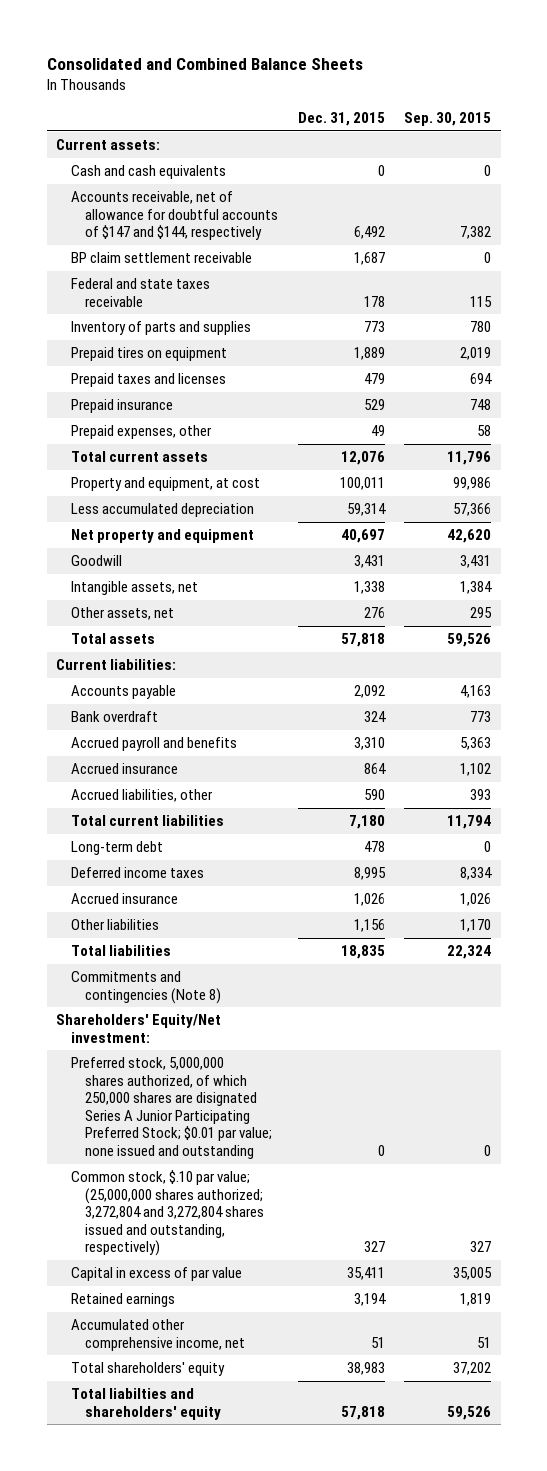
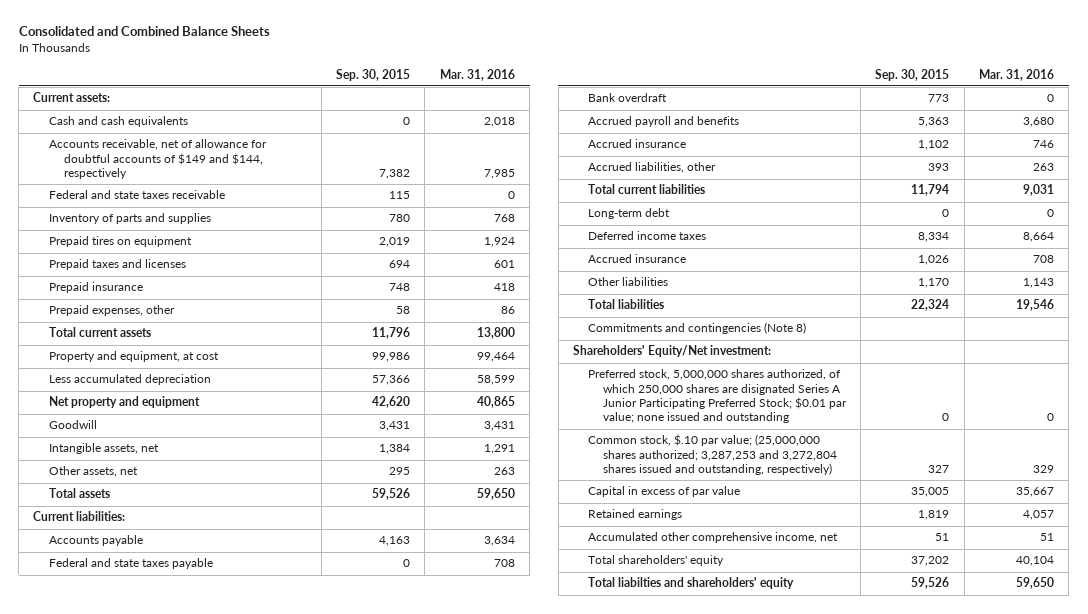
- | Dec. 31, 2015 | Sep. 30, 2015
+ | Sep. 30, 2015 | Mar. 31, 2016
- Accounts receivable, net of allowance for doubtful accounts of $147 and $144, respectively | 6,492 | 7,382
- BP claim settlement receivable | 1,687 | 0
+ Accounts receivable, net of allowance for doubtful accounts of $149 and $144, respectively | 7,382 | 7,985
+ Federal and state taxes payable | 0 | 708
- Common stock, $.10 par value; (25,000,000 shares authorized; 3,272,804 and 3,272,804 shares issued and outstanding, respectively) | 327 | 327
+ Common stock, $.10 par value; (25,000,000 shares authorized; 3,287,253 and 3,272,804 shares issued and outstanding, respectively) | 327 | 329

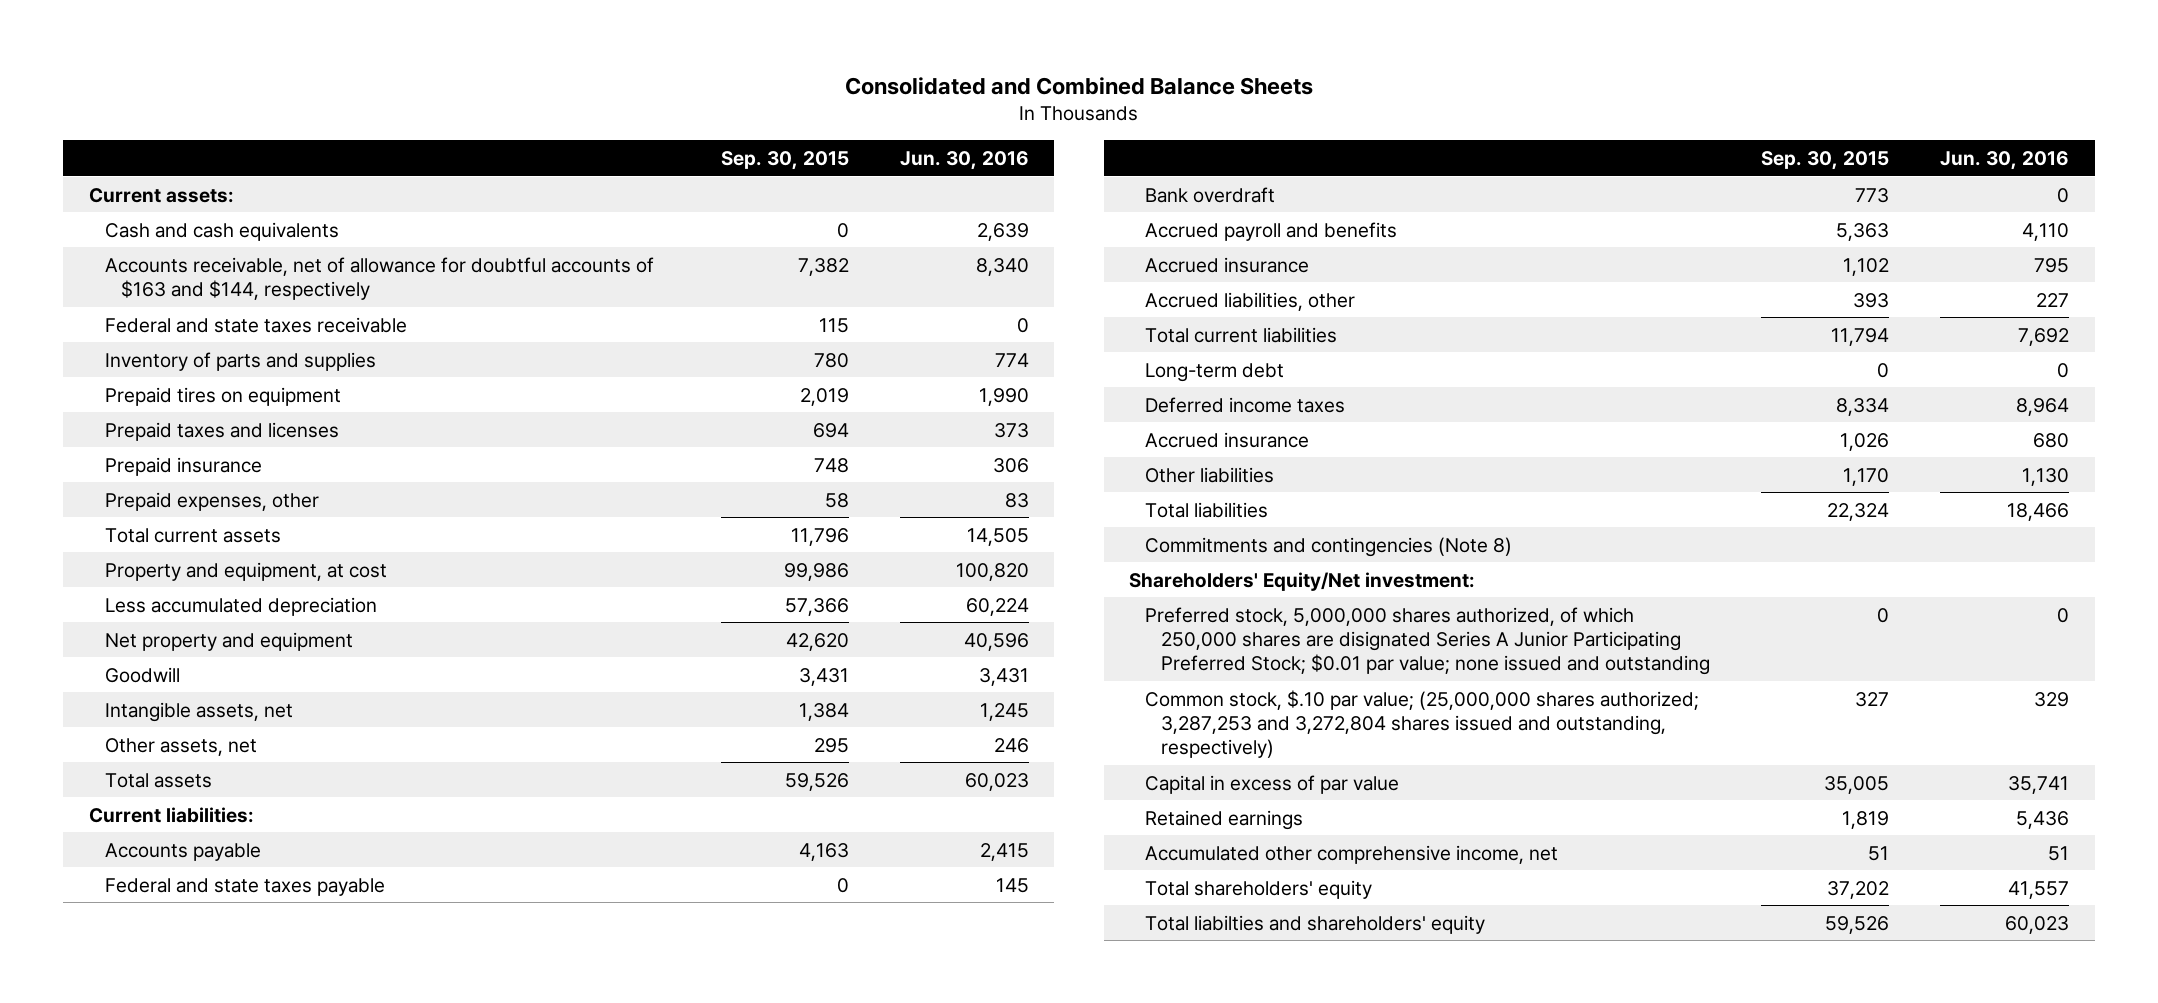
- | Sep. 30, 2015 | Mar. 31, 2016
+ | Sep. 30, 2015 | Jun. 30, 2016
- Accounts receivable, net of allowance for doubtful accounts of $149 and $144, respectively | 7,382 | 7,985
+ Accounts receivable, net of allowance for doubtful accounts of $163 and $144, respectively | 7,382 | 8,340

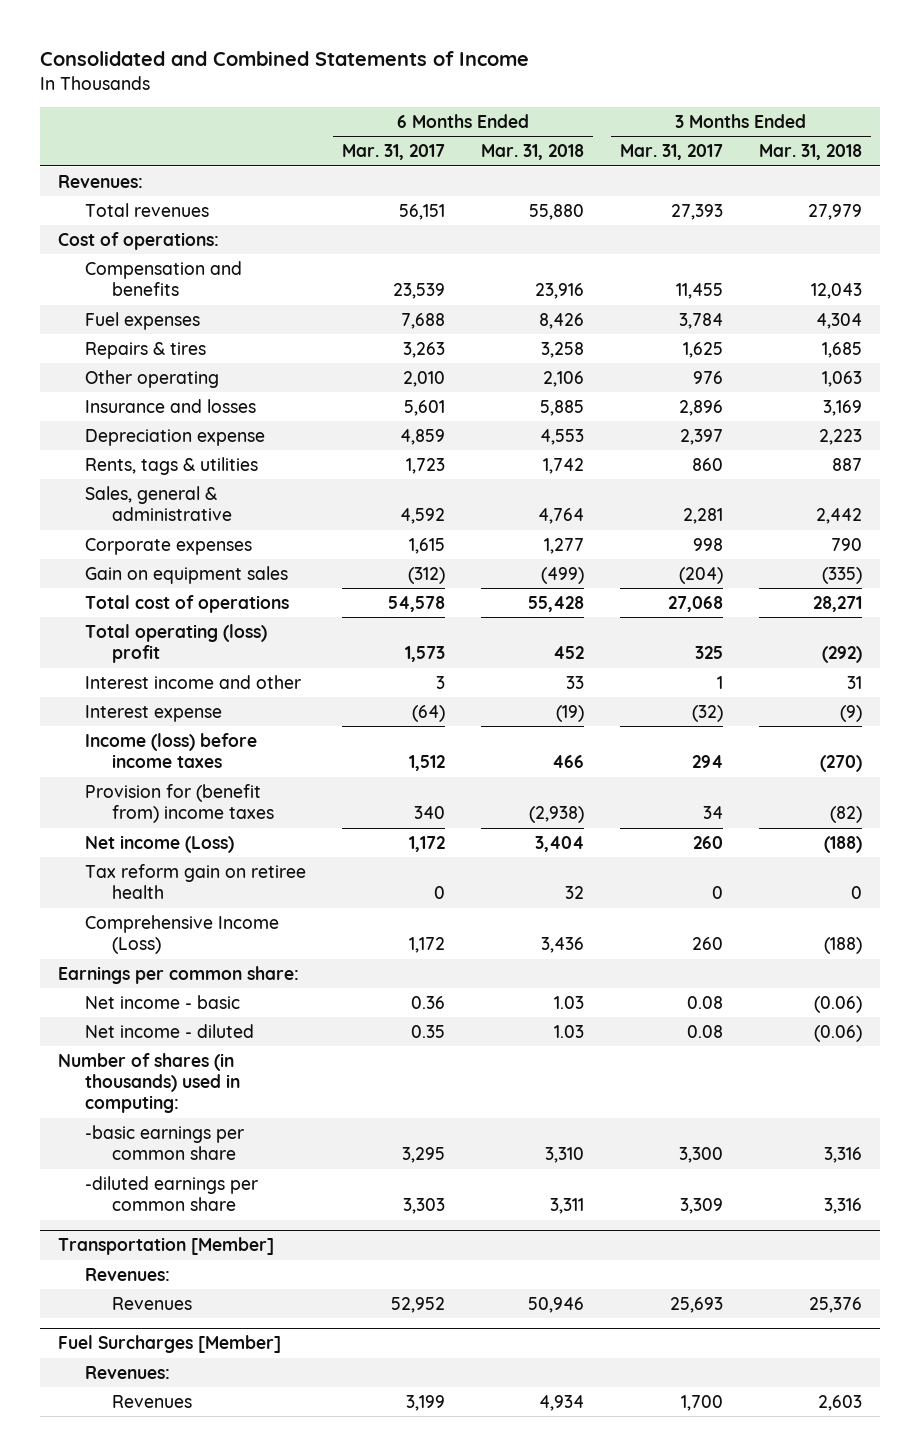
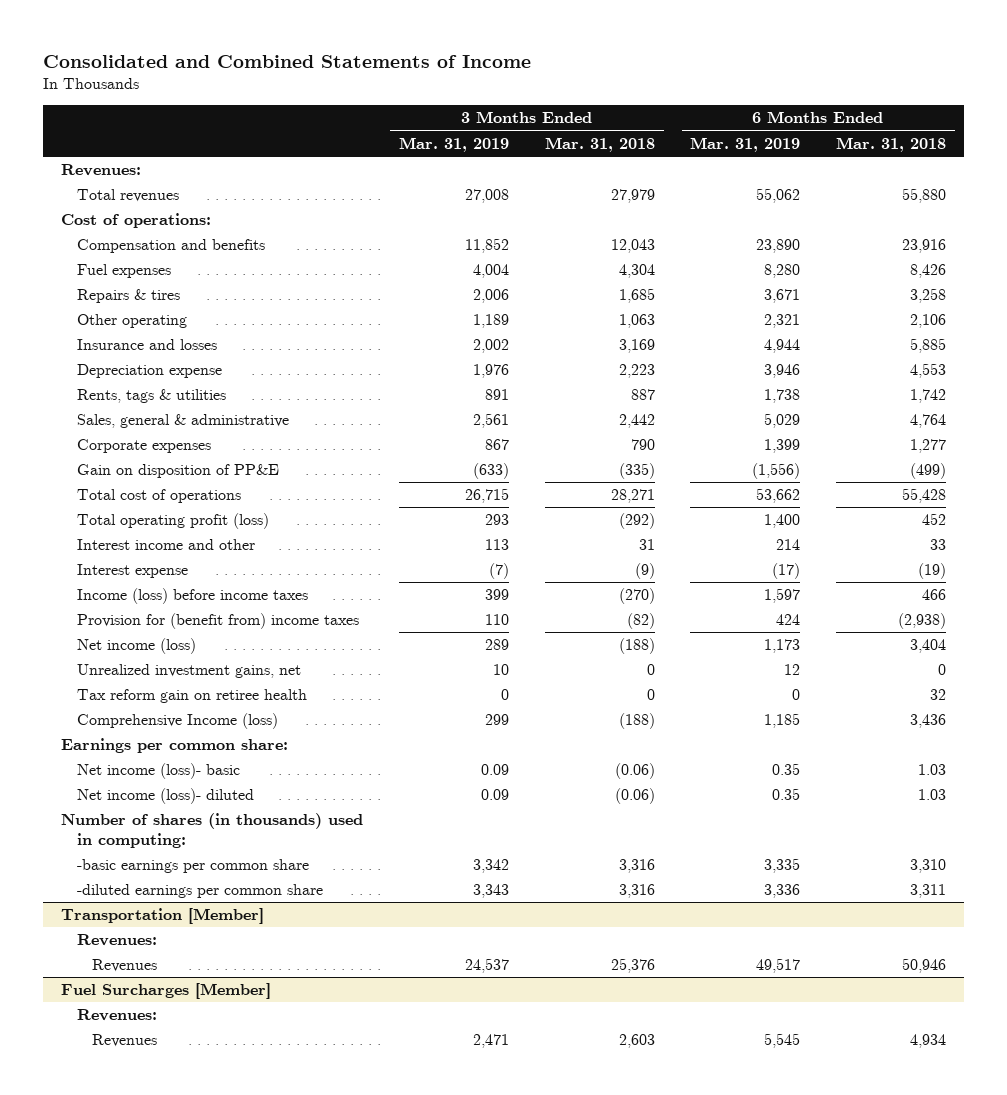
- | 6 Months Ended Mar. 31, 2017 | 6 Months Ended Mar. 31, 2018 | 3 Months Ended Mar. 31, 2017 | 3 Months Ended Mar. 31, 2018
+ | 3 Months Ended Mar. 31, 2019 | 3 Months Ended Mar. 31, 2018 | 6 Months Ended Mar. 31, 2019 | 6 Months Ended Mar. 31, 2018
- Gain on equipment sales | (312) | (499) | (204) | (335)
+ Gain on disposition of PP&E | (633) | (335) | (1,556) | (499)
- Total operating (loss) profit | 1,573 | 452 | 325 | (292)
+ Total operating profit (loss) | 293 | (292) | 1,400 | 452
- Net income (Loss) | 1,172 | 3,404 | 260 | (188)
+ Net income (loss) | 289 | (188) | 1,173 | 3,404
+ Unrealized investment gains, net | 10 | 0 | 12 | 0
- Comprehensive Income (Loss) | 1,172 | 3,436 | 260 | (188)
+ Comprehensive Income (loss) | 299 | (188) | 1,185 | 3,436
- Net income - basic | 0.36 | 1.03 | 0.08 | (0.06)
- Net income - diluted | 0.35 | 1.03 | 0.08 | (0.06)
+ Net income (loss)- basic | 0.09 | (0.06) | 0.35 | 1.03
+ Net income (loss)- diluted | 0.09 | (0.06) | 0.35 | 1.03

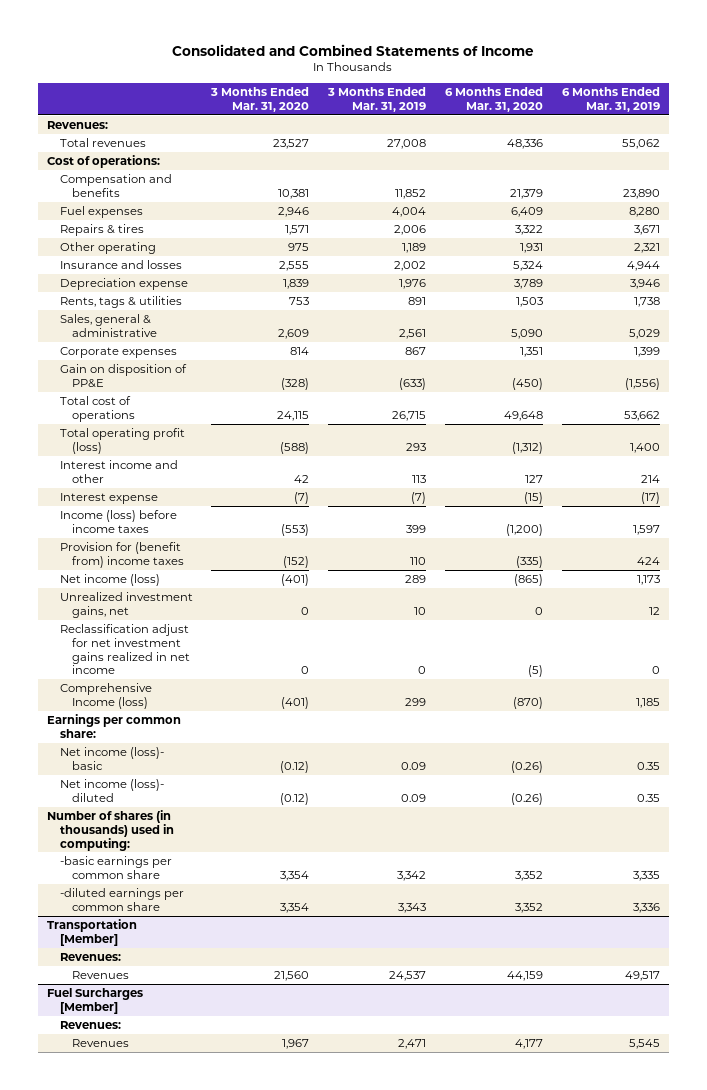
- | 3 Months Ended Mar. 31, 2019 | 3 Months Ended Mar. 31, 2018 | 6 Months Ended Mar. 31, 2019 | 6 Months Ended Mar. 31, 2018
+ | 3 Months Ended Mar. 31, 2020 | 3 Months Ended Mar. 31, 2019 | 6 Months Ended Mar. 31, 2020 | 6 Months Ended Mar. 31, 2019
- Tax reform gain on retiree health | 0 | 0 | 0 | 32
+ Reclassification adjust for net investment gains realized in net income | 0 | 0 | (5) | 0

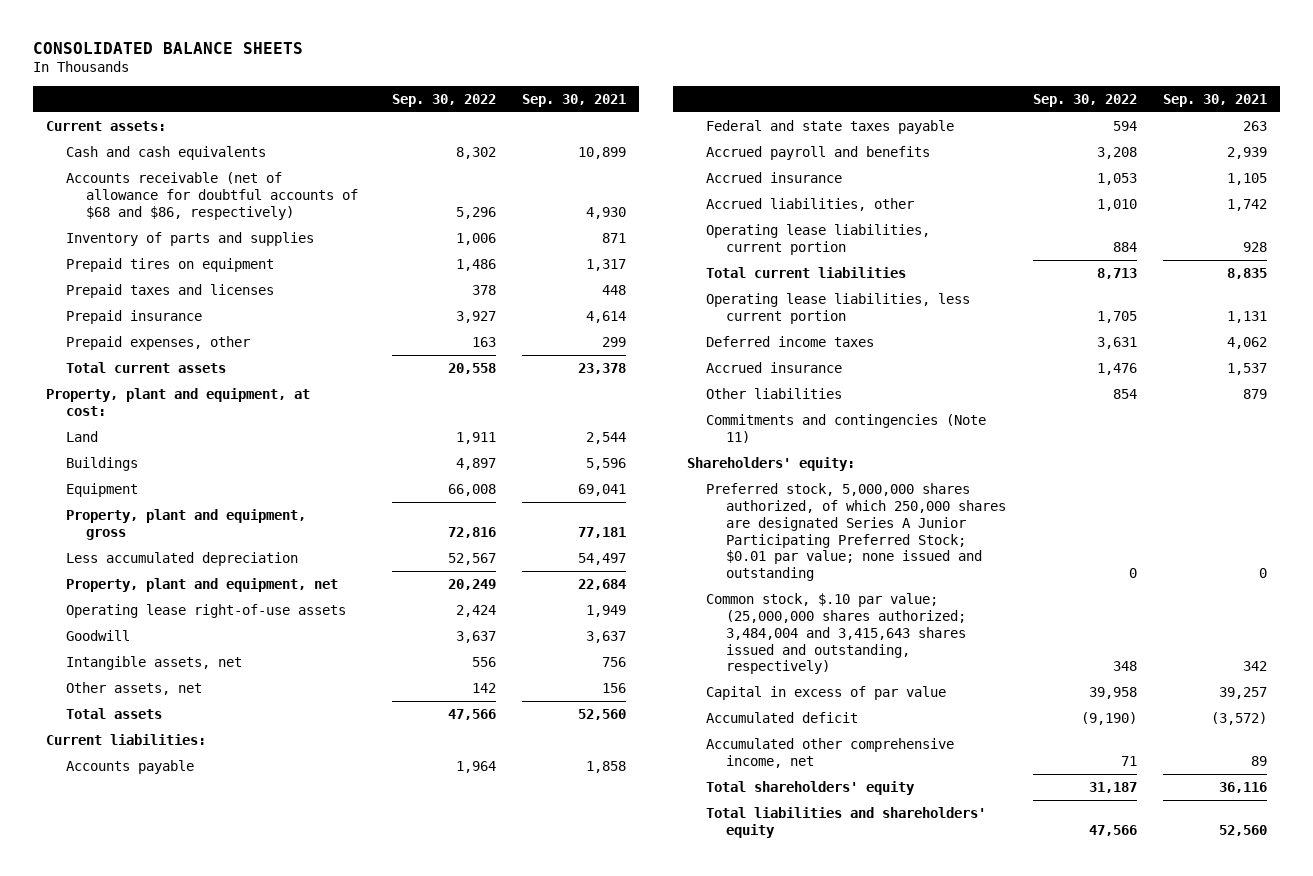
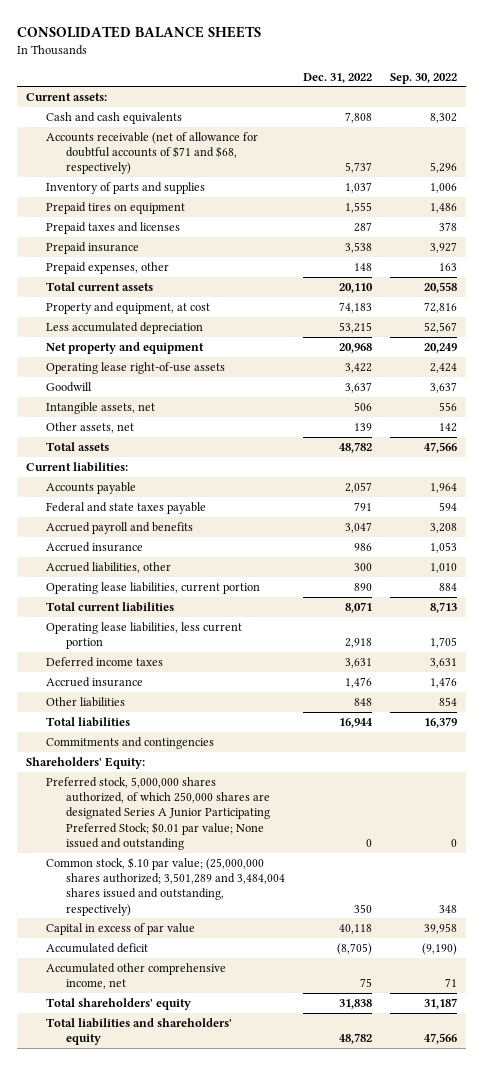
- | Sep. 30, 2022 | Sep. 30, 2021
+ | Dec. 31, 2022 | Sep. 30, 2022
- Accounts receivable (net of allowance for doubtful accounts of $68 and $86, respectively) | 5,296 | 4,930
+ Accounts receivable (net of allowance for doubtful accounts of $71 and $68, respectively) | 5,737 | 5,296
- Property, plant and equipment, at cost:
- Land | 1,911 | 2,544
- Buildings | 4,897 | 5,596
- Equipment | 66,008 | 69,041
- Property, plant and equipment, gross | 72,816 | 77,181
+ Property and equipment, at cost | 74,183 | 72,816
- Property, plant and equipment, net | 20,249 | 22,684
+ Net property and equipment | 20,968 | 20,249
- Commitments and contingencies (Note 11)
- Shareholders' equity:
- Preferred stock, 5,000,000 shares authorized, of which 250,000 shares are designated Series A Junior Participating Preferred Stock; $0.01 par value; none issued and outstanding | 0 | 0
- Common stock, $.10 par value; (25,000,000 shares authorized; 3,484,004 and 3,415,643 shares issued and outstanding, respectively) | 348 | 342
+ Total liabilities | 16,944 | 16,379
+ Commitments and contingencies
+ Shareholders' Equity:
+ Preferred stock, 5,000,000 shares authorized, of which 250,000 shares are designated Series A Junior Participating Preferred Stock; $0.01 par value; None issued and outstanding | 0 | 0
+ Common stock, $.10 par value; (25,000,000 shares authorized; 3,501,289 and 3,484,004 shares issued and outstanding, respectively) | 350 | 348

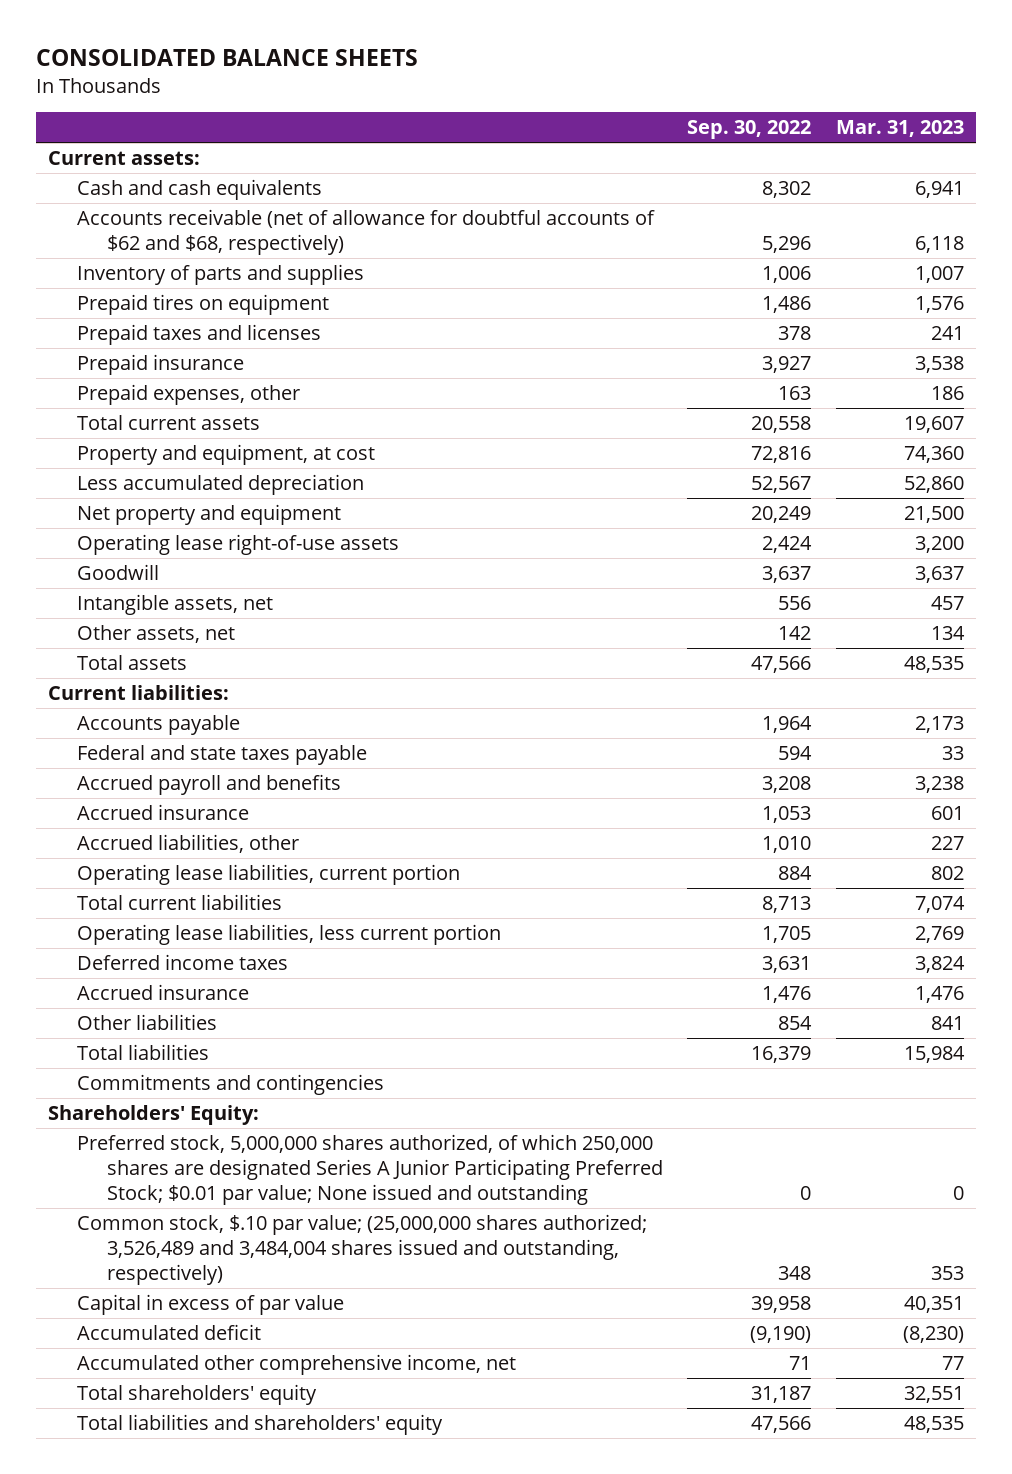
- | Dec. 31, 2022 | Sep. 30, 2022
+ | Sep. 30, 2022 | Mar. 31, 2023
- Accounts receivable (net of allowance for doubtful accounts of $71 and $68, respectively) | 5,737 | 5,296
+ Accounts receivable (net of allowance for doubtful accounts of $62 and $68, respectively) | 5,296 | 6,118
- Common stock, $.10 par value; (25,000,000 shares authorized; 3,501,289 and 3,484,004 shares issued and outstanding, respectively) | 350 | 348
+ Common stock, $.10 par value; (25,000,000 shares authorized; 3,526,489 and 3,484,004 shares issued and outstanding, respectively) | 348 | 353

